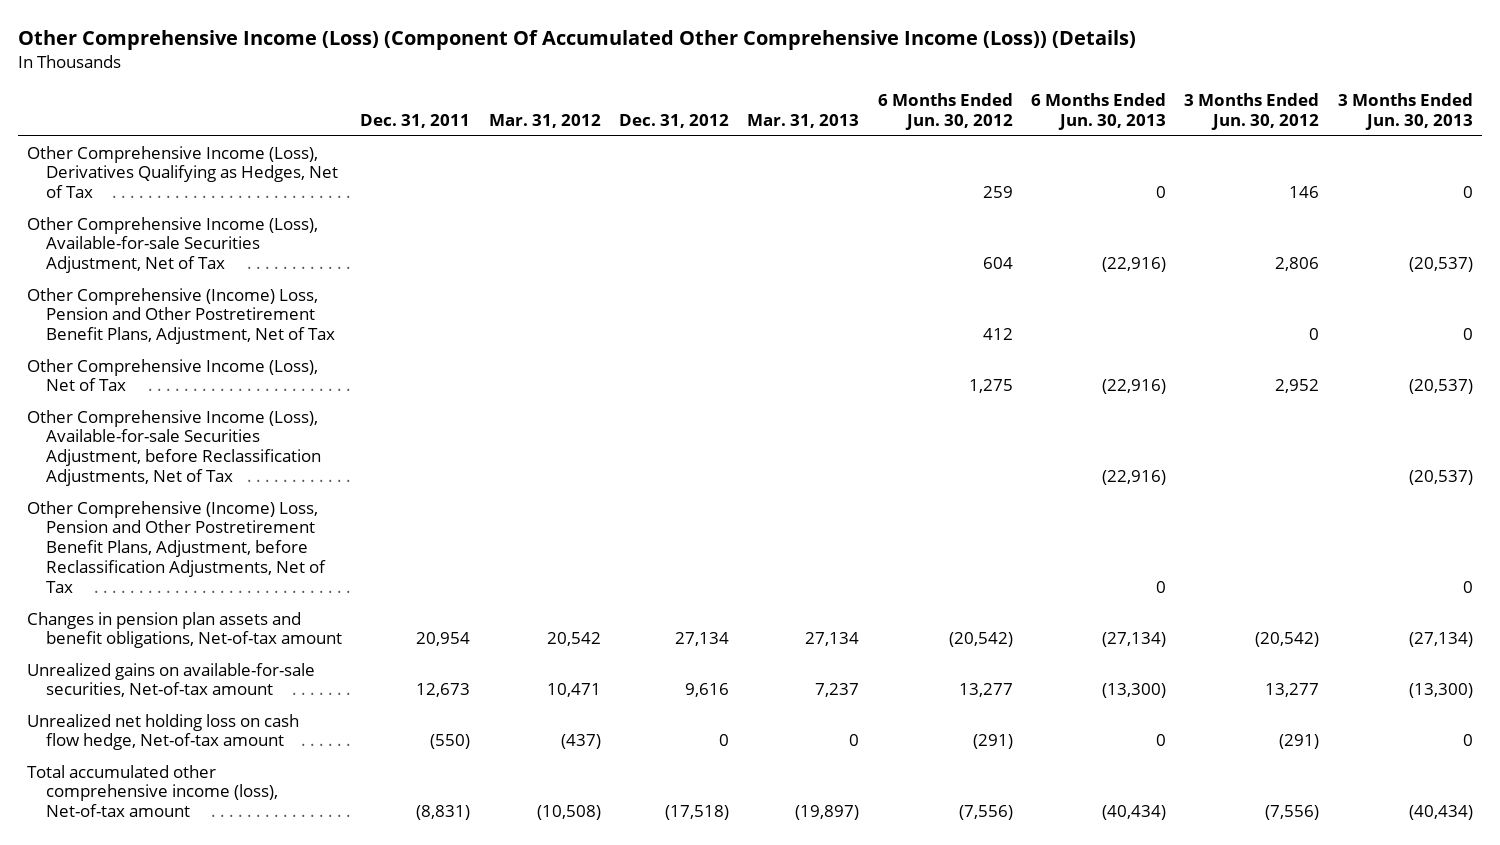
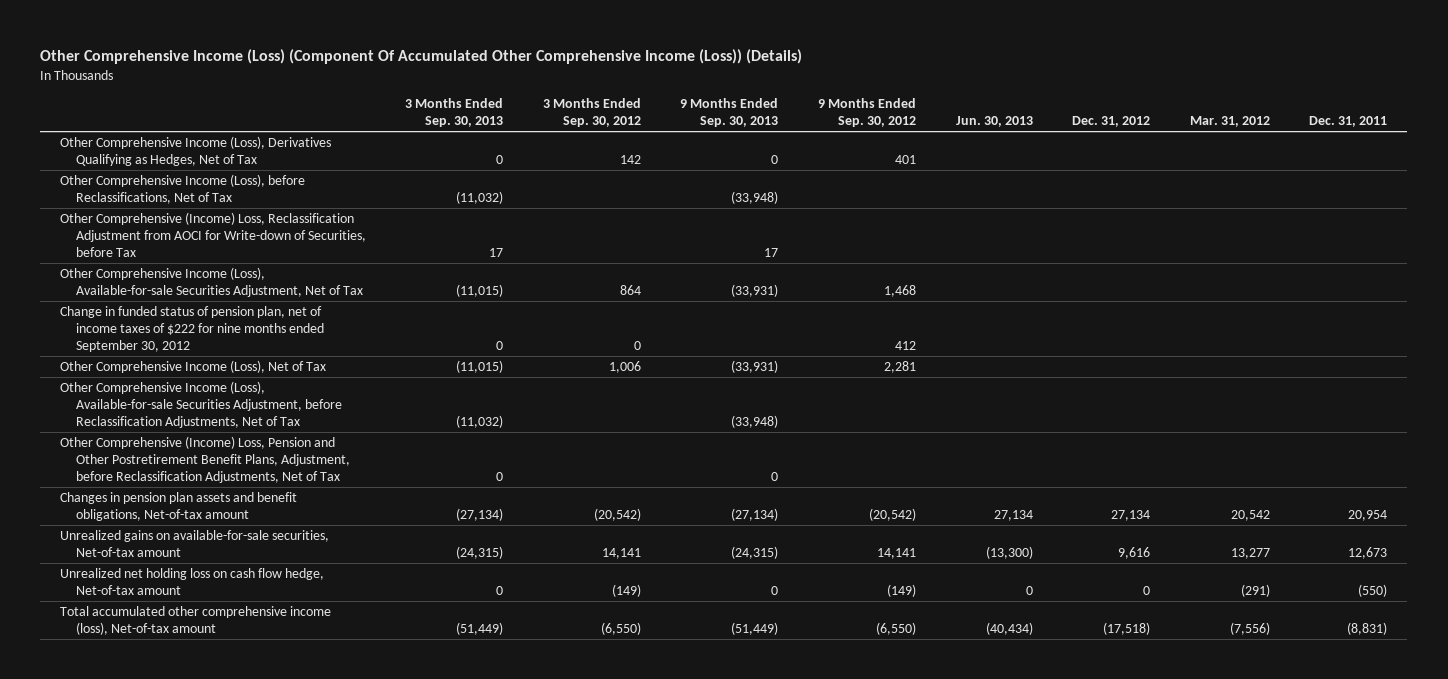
- | Dec. 31, 2011 | Mar. 31, 2012 | Dec. 31, 2012 | Mar. 31, 2013 | 6 Months Ended Jun. 30, 2012 | 6 Months Ended Jun. 30, 2013 | 3 Months Ended Jun. 30, 2012 | 3 Months Ended Jun. 30, 2013
+ | 3 Months Ended Sep. 30, 2013 | 3 Months Ended Sep. 30, 2012 | 9 Months Ended Sep. 30, 2013 | 9 Months Ended Sep. 30, 2012 | Jun. 30, 2013 | Dec. 31, 2012 | Mar. 31, 2012 | Dec. 31, 2011
+ Other Comprehensive Income (Loss), before Reclassifications, Net of Tax | (11,032) | | (33,948) | | | | |
+ Other Comprehensive (Income) Loss, Reclassification Adjustment from AOCI for Write-down of Securities, before Tax | 17 | | 17 | | | | |
- Other Comprehensive (Income) Loss, Pension and Other Postretirement Benefit Plans, Adjustment, Net of Tax | | | | | 412 | | 0 | 0
+ Change in funded status of pension plan, net of income taxes of $222 for nine months ended September 30, 2012 | 0 | 0 | | 412 | | | |
- Unrealized gains on available-for-sale securities, Net-of-tax amount | 12,673 | 10,471 | 9,616 | 7,237 | 13,277 | (13,300) | 13,277 | (13,300)
- Unrealized net holding loss on cash flow hedge, Net-of-tax amount | (550) | (437) | 0 | 0 | (291) | 0 | (291) | 0
- Total accumulated other comprehensive income (loss), Net-of-tax amount | (8,831) | (10,508) | (17,518) | (19,897) | (7,556) | (40,434) | (7,556) | (40,434)
+ Unrealized gains on available-for-sale securities, Net-of-tax amount | (24,315) | 14,141 | (24,315) | 14,141 | (13,300) | 9,616 | 13,277 | 12,673
+ Unrealized net holding loss on cash flow hedge, Net-of-tax amount | 0 | (149) | 0 | (149) | 0 | 0 | (291) | (550)
+ Total accumulated other comprehensive income (loss), Net-of-tax amount | (51,449) | (6,550) | (51,449) | (6,550) | (40,434) | (17,518) | (7,556) | (8,831)

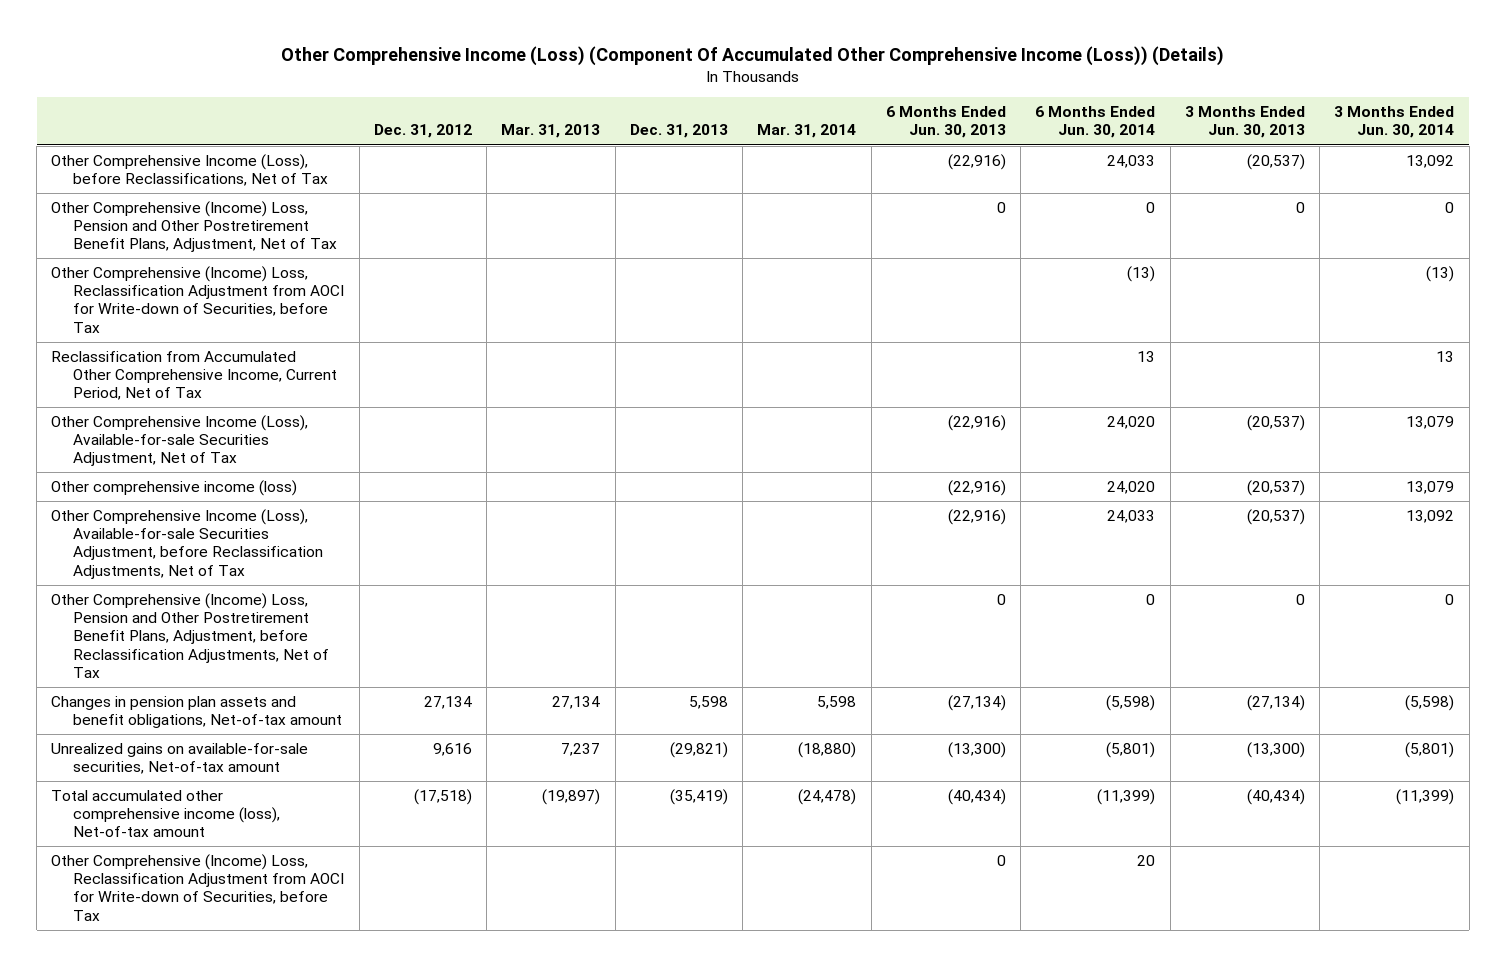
- | 3 Months Ended Sep. 30, 2013 | 3 Months Ended Sep. 30, 2012 | 9 Months Ended Sep. 30, 2013 | 9 Months Ended Sep. 30, 2012 | Jun. 30, 2013 | Dec. 31, 2012 | Mar. 31, 2012 | Dec. 31, 2011
+ | Dec. 31, 2012 | Mar. 31, 2013 | Dec. 31, 2013 | Mar. 31, 2014 | 6 Months Ended Jun. 30, 2013 | 6 Months Ended Jun. 30, 2014 | 3 Months Ended Jun. 30, 2013 | 3 Months Ended Jun. 30, 2014
- Other Comprehensive Income (Loss), Derivatives Qualifying as Hedges, Net of Tax | 0 | 142 | 0 | 401 | | | |
+ Other Comprehensive (Income) Loss, Pension and Other Postretirement Benefit Plans, Adjustment, Net of Tax | | | | | 0 | 0 | 0 | 0
+ Reclassification from Accumulated Other Comprehensive Income, Current Period, Net of Tax | | | | | | 13 | | 13
- Change in funded status of pension plan, net of income taxes of $222 for nine months ended September 30, 2012 | 0 | 0 | | 412 | | | |
- Other Comprehensive Income (Loss), Net of Tax | (11,015) | 1,006 | (33,931) | 2,281 | | | |
+ Other comprehensive income (loss) | | | | | (22,916) | 24,020 | (20,537) | 13,079
- Unrealized net holding loss on cash flow hedge, Net-of-tax amount | 0 | (149) | 0 | (149) | 0 | 0 | (291) | (550)
+ Other Comprehensive (Income) Loss, Reclassification Adjustment from AOCI for Write-down of Securities, before Tax | | | | | 0 | 20 | |

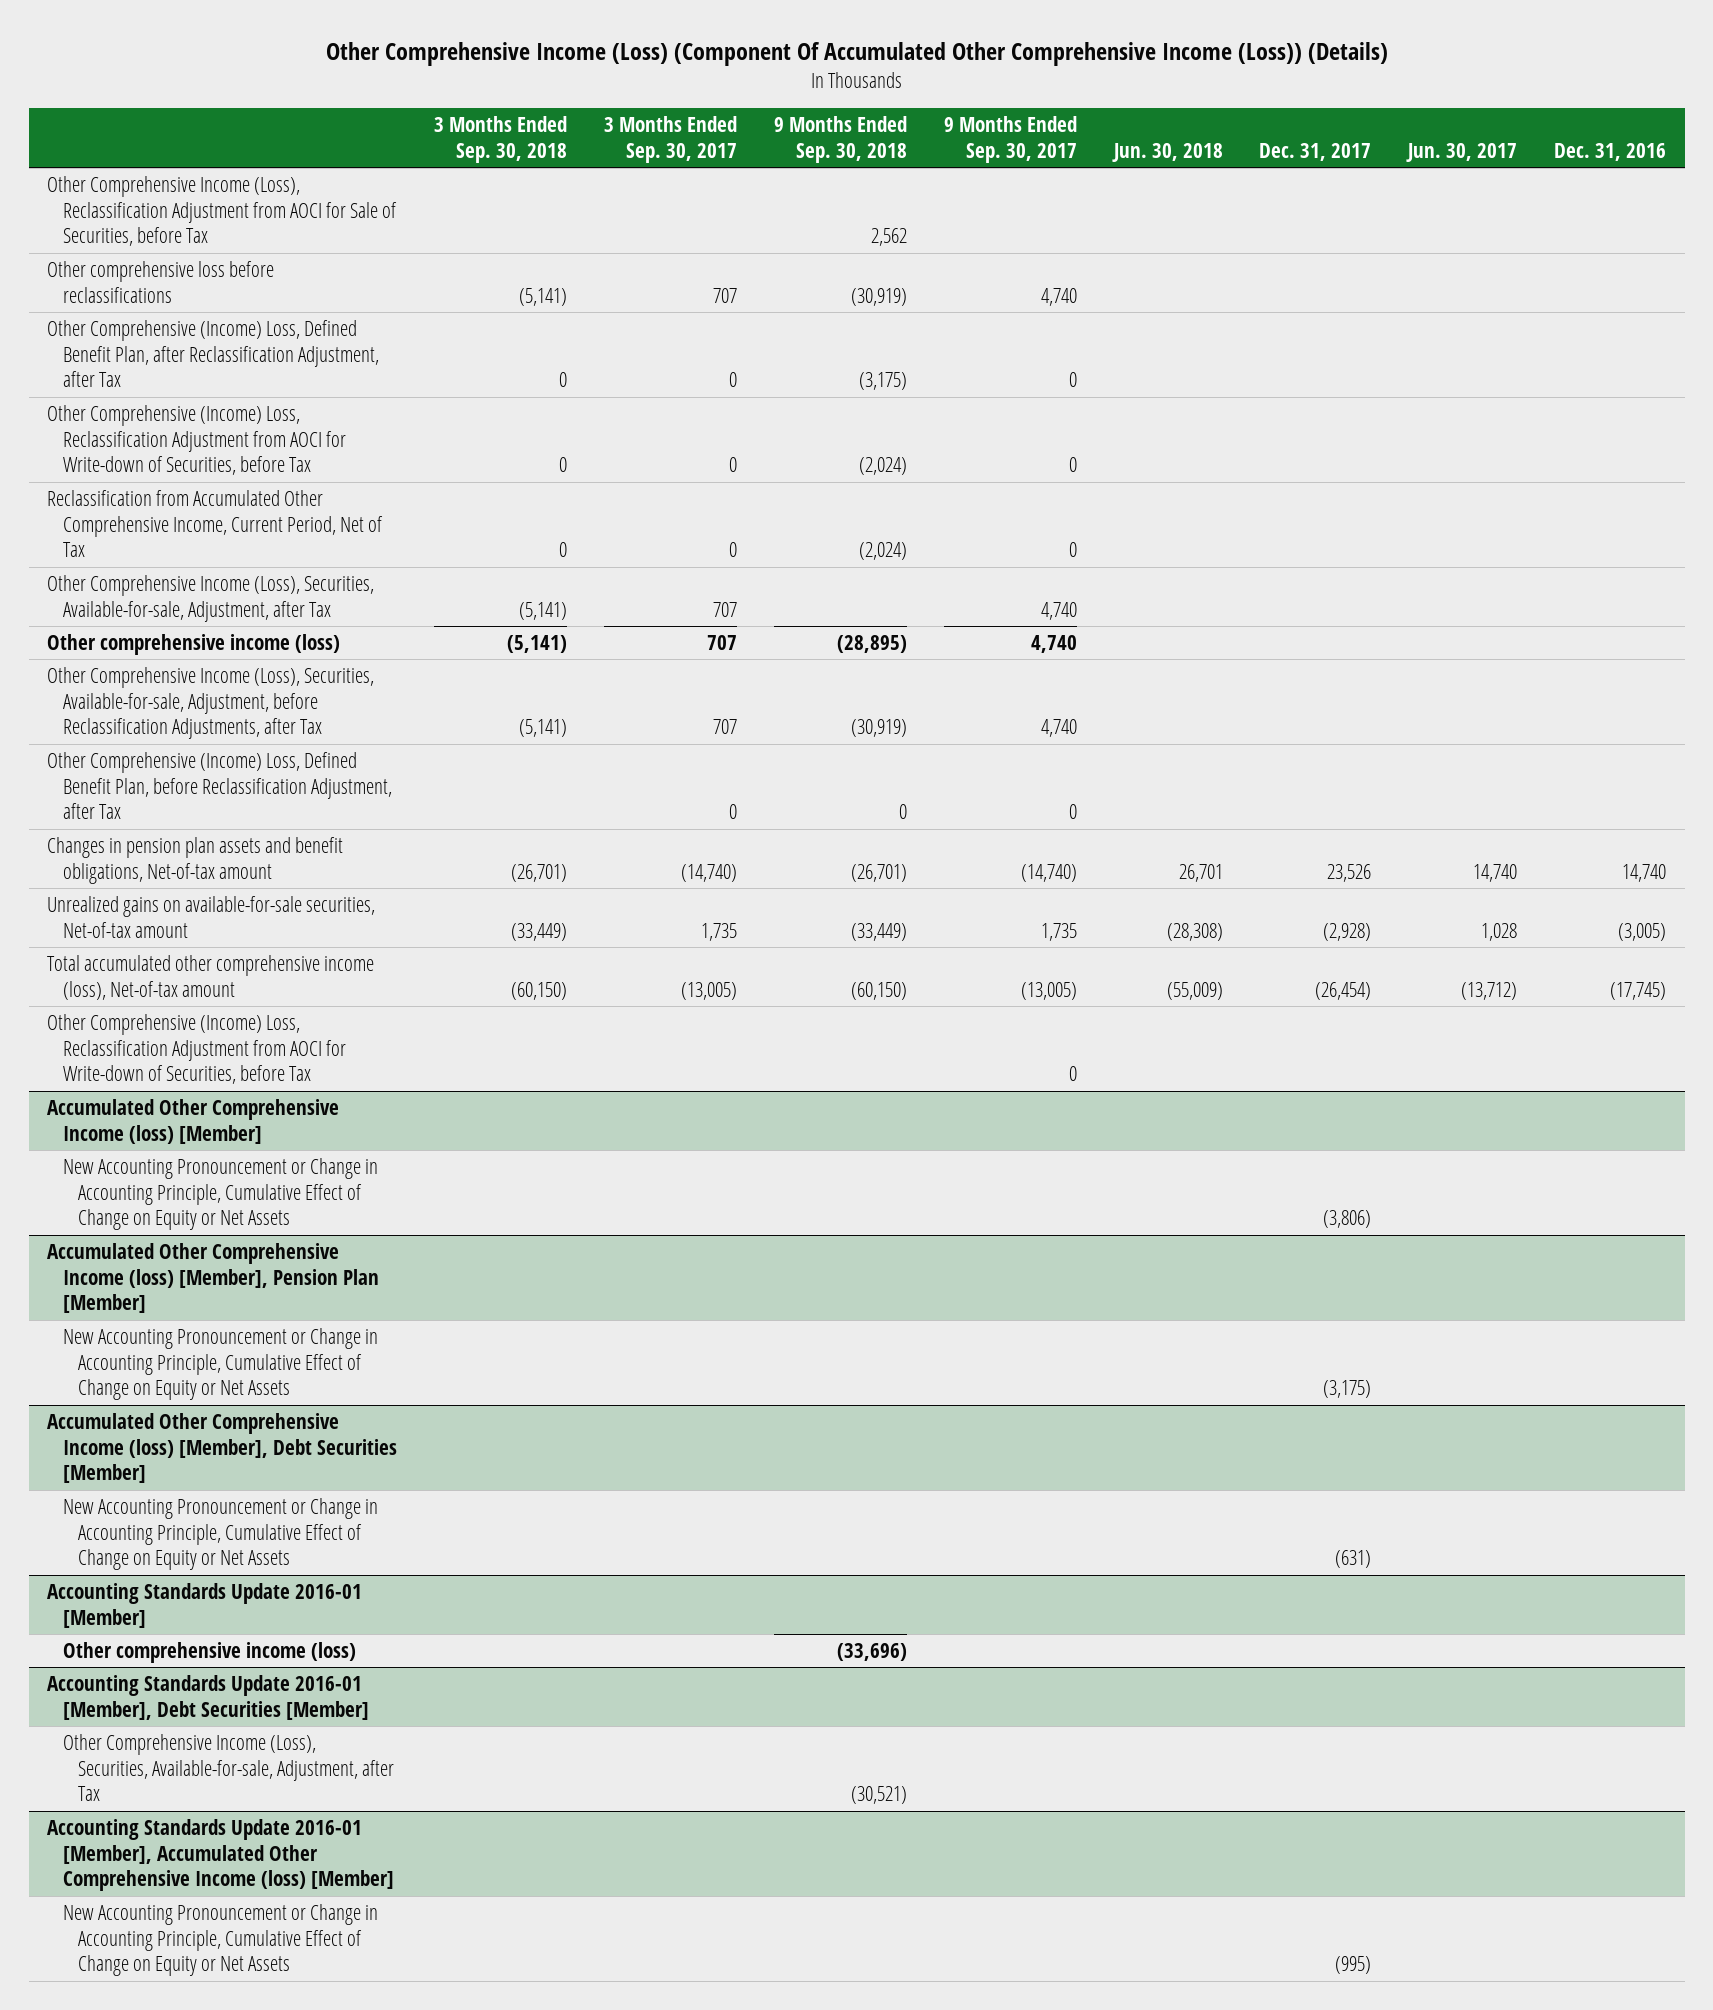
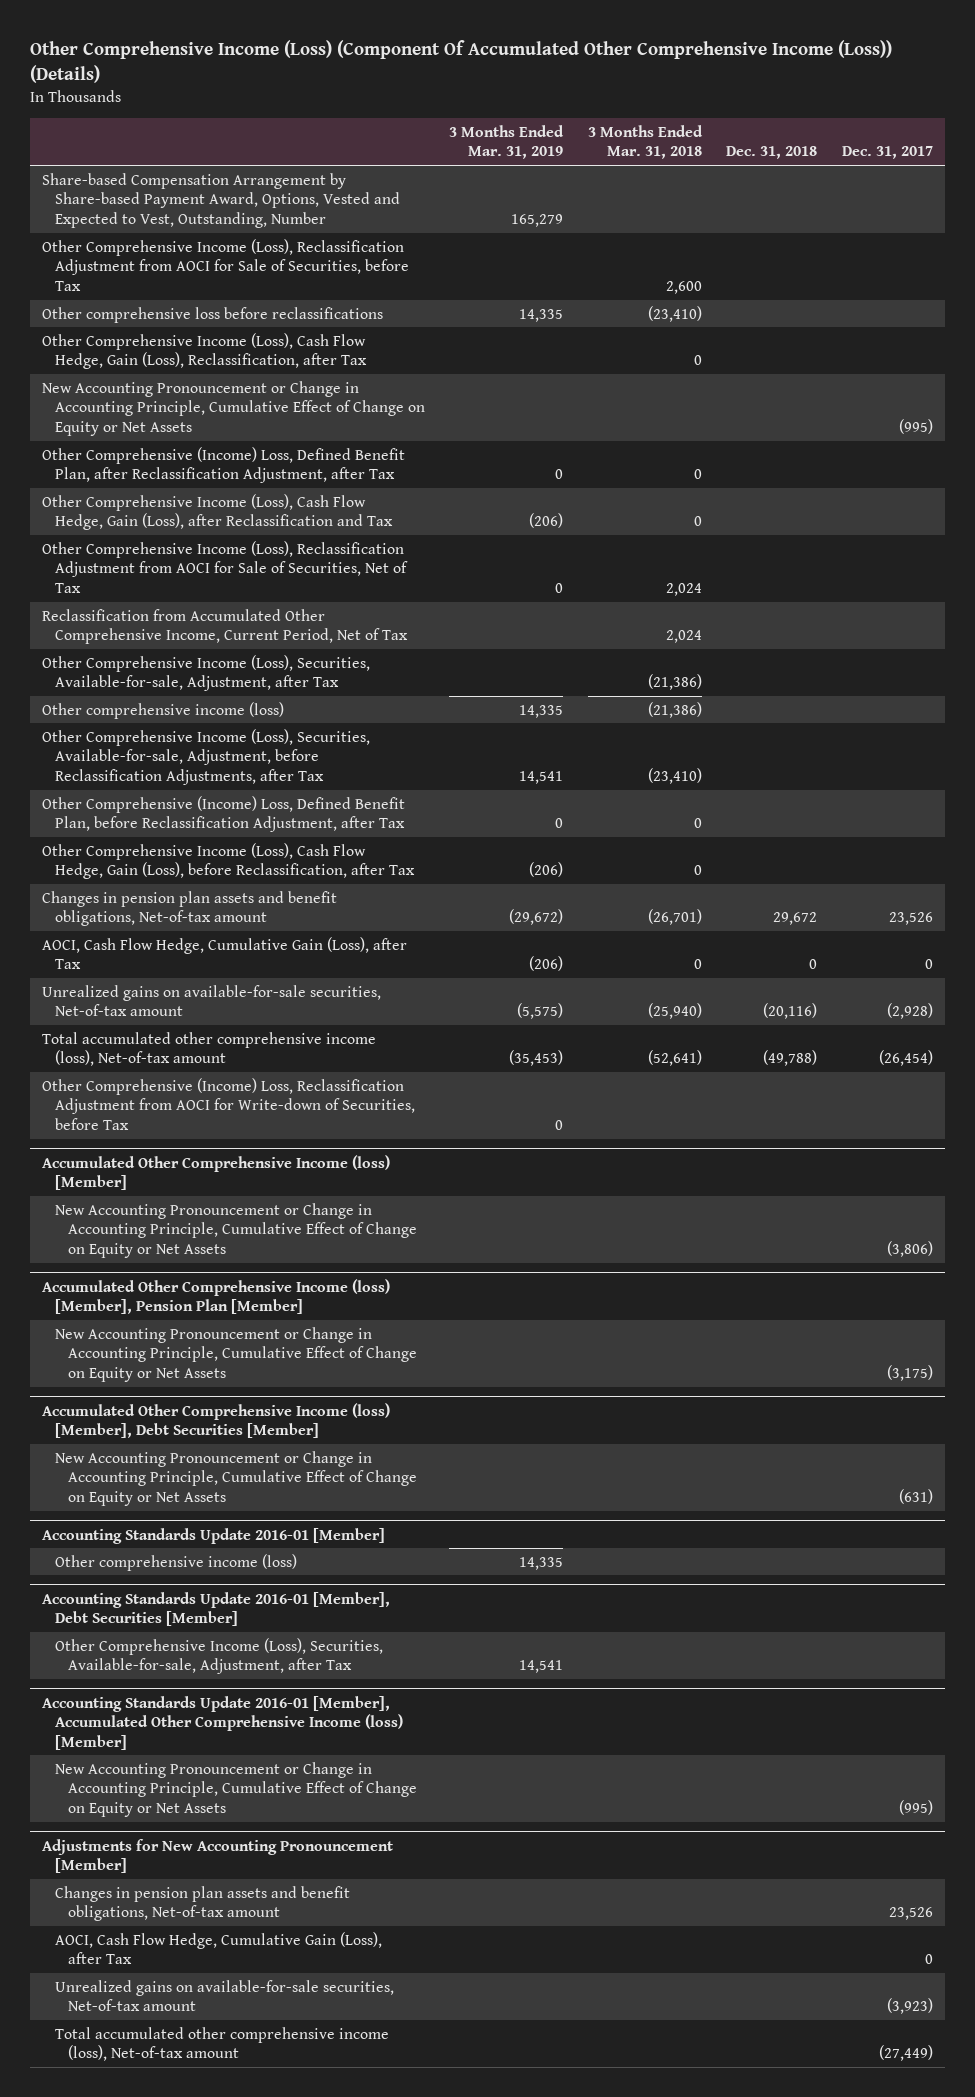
- | 3 Months Ended Sep. 30, 2018 | 3 Months Ended Sep. 30, 2017 | 9 Months Ended Sep. 30, 2018 | 9 Months Ended Sep. 30, 2017 | Jun. 30, 2018 | Dec. 31, 2017 | Jun. 30, 2017 | Dec. 31, 2016
+ | 3 Months Ended Mar. 31, 2019 | 3 Months Ended Mar. 31, 2018 | Dec. 31, 2018 | Dec. 31, 2017
+ Share-based Compensation Arrangement by Share-based Payment Award, Options, Vested and Expected to Vest, Outstanding, Number | 165,279 | | |
+ Other Comprehensive Income (Loss), Cash Flow Hedge, Gain (Loss), Reclassification, after Tax | | 0 | |
+ New Accounting Pronouncement or Change in Accounting Principle, Cumulative Effect of Change on Equity or Net Assets | | | | (995)
- Other Comprehensive (Income) Loss, Reclassification Adjustment from AOCI for Write-down of Securities, before Tax | 0 | 0 | (2,024) | 0 | | | |
+ Other Comprehensive Income (Loss), Cash Flow Hedge, Gain (Loss), after Reclassification and Tax | (206) | 0 | |
+ Other Comprehensive Income (Loss), Reclassification Adjustment from AOCI for Sale of Securities, Net of Tax | 0 | 2,024 | |
+ Other Comprehensive Income (Loss), Cash Flow Hedge, Gain (Loss), before Reclassification, after Tax | (206) | 0 | |
+ AOCI, Cash Flow Hedge, Cumulative Gain (Loss), after Tax | (206) | 0 | 0 | 0
+ Adjustments for New Accounting Pronouncement [Member]
+ Changes in pension plan assets and benefit obligations, Net-of-tax amount | | | | 23,526
+ AOCI, Cash Flow Hedge, Cumulative Gain (Loss), after Tax | | | | 0
+ Unrealized gains on available-for-sale securities, Net-of-tax amount | | | | (3,923)
+ Total accumulated other comprehensive income (loss), Net-of-tax amount | | | | (27,449)

